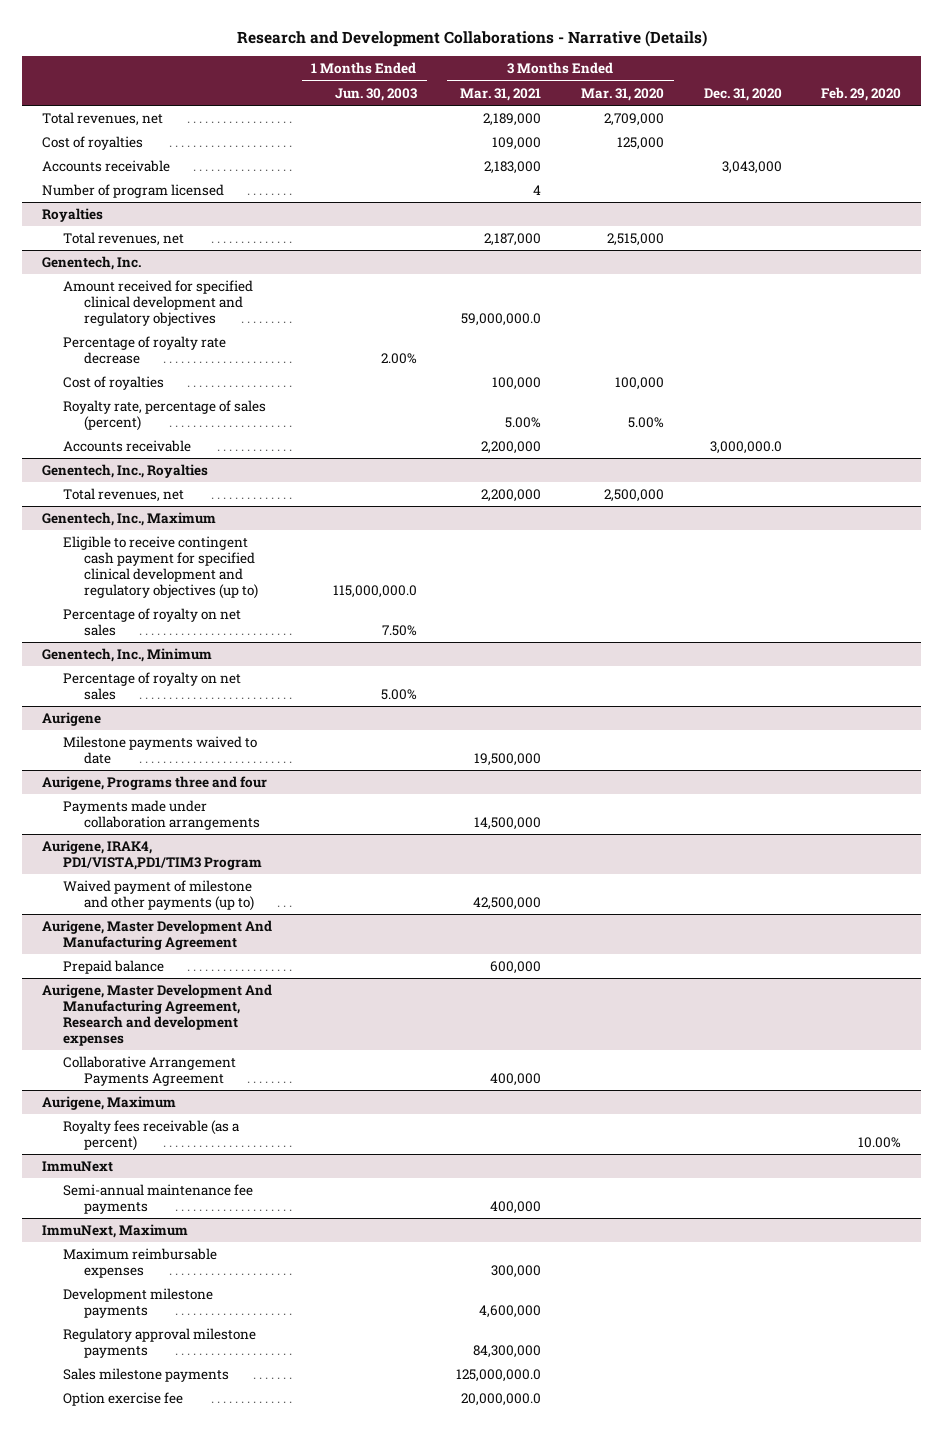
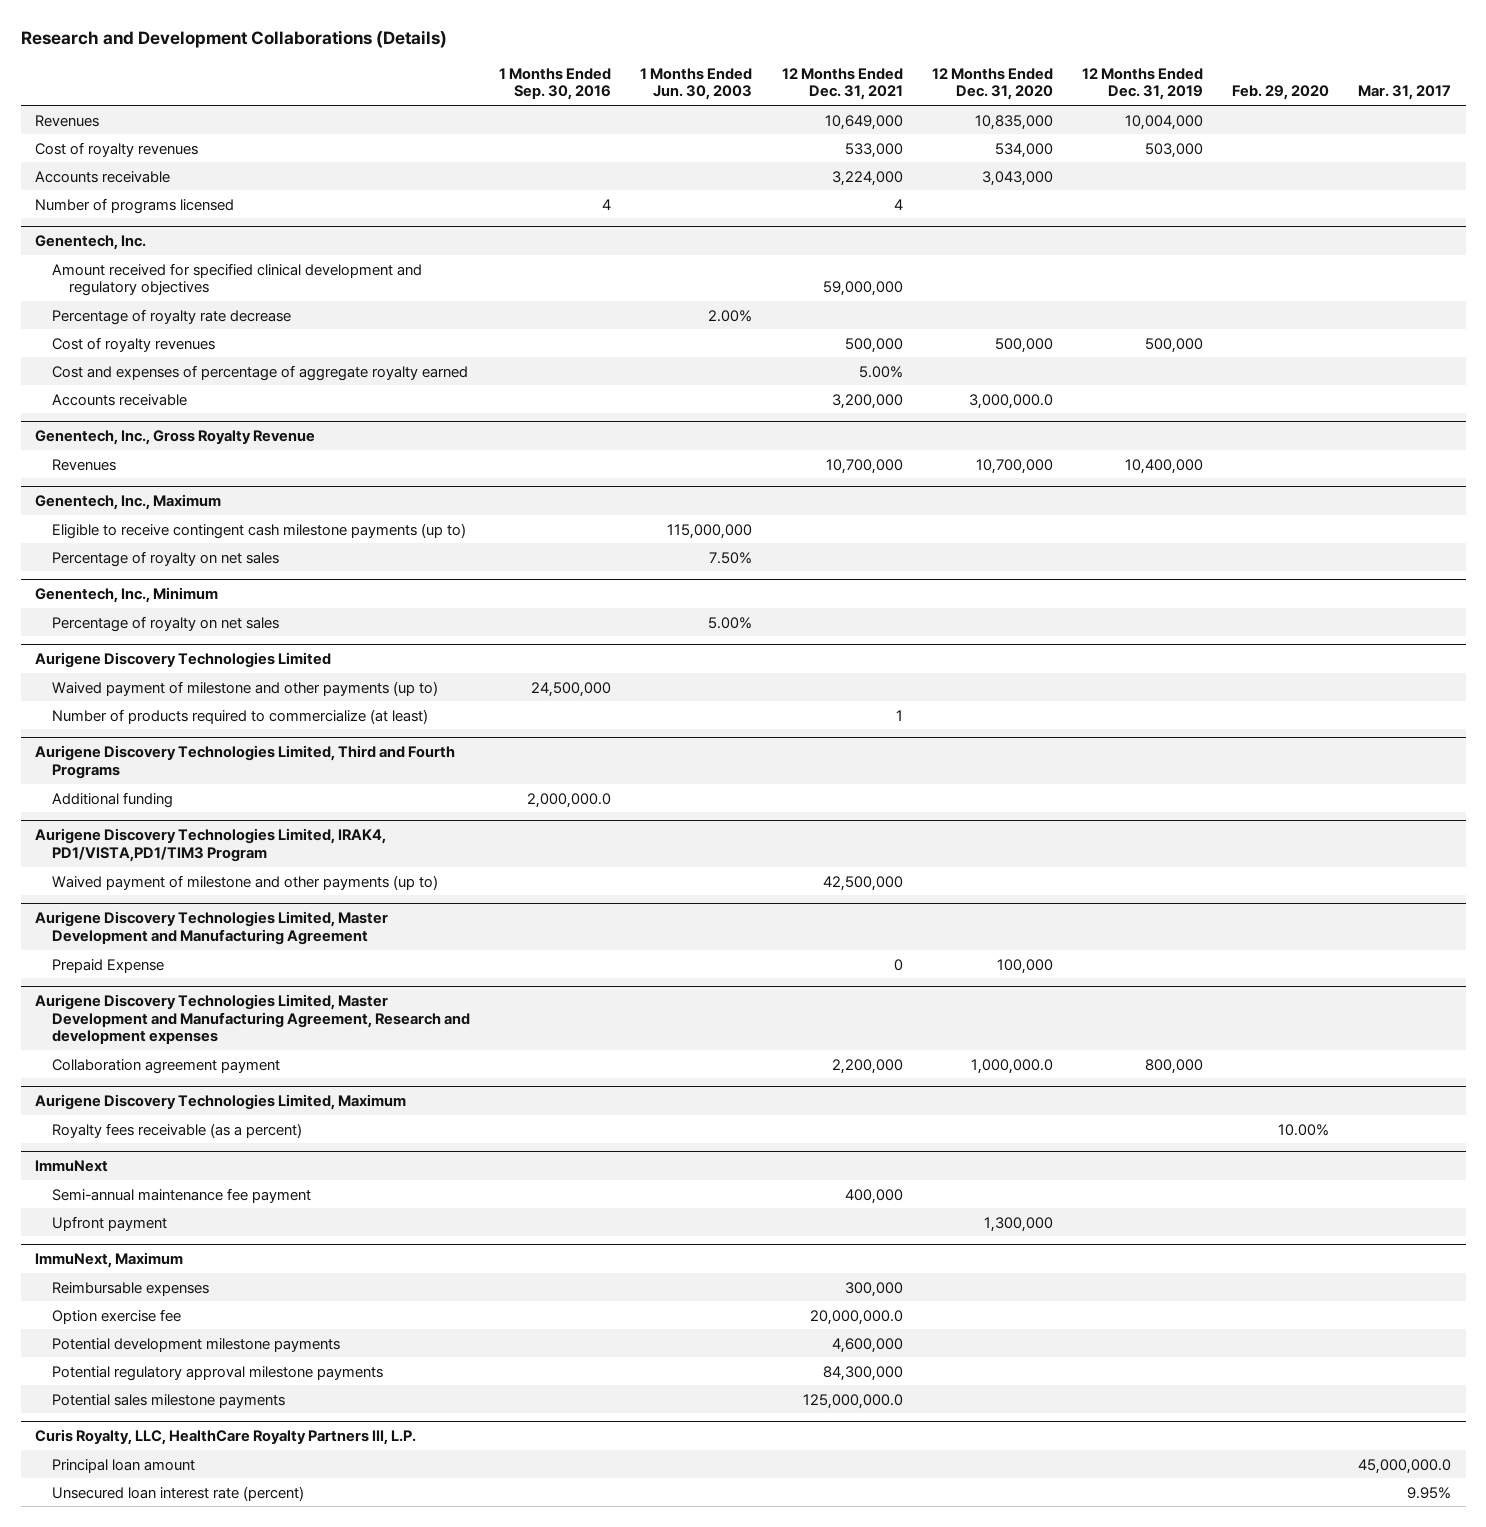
- Research and Development Collaborations - Narrative (Details)
+ Research and Development Collaborations (Details)
- | 1 Months Ended Jun. 30, 2003 | 3 Months Ended Mar. 31, 2021 | 3 Months Ended Mar. 31, 2020 | Dec. 31, 2020 | Feb. 29, 2020
+ | 1 Months Ended Sep. 30, 2016 | 1 Months Ended Jun. 30, 2003 | 12 Months Ended Dec. 31, 2021 | 12 Months Ended Dec. 31, 2020 | 12 Months Ended Dec. 31, 2019 | Feb. 29, 2020 | Mar. 31, 2017
- Total revenues, net | | 2,189,000 | 2,709,000 | |
- Cost of royalties | | 109,000 | 125,000 | |
+ Revenues | | | 10,649,000 | 10,835,000 | 10,004,000 | |
+ Cost of royalty revenues | | | 533,000 | 534,000 | 503,000 | |
- Number of program licensed | | 4 | | |
- Royalties
- Total revenues, net | | 2,187,000 | 2,515,000 | |
+ Number of programs licensed | 4 | | 4 | | | |
@ Genentech, Inc.
- Cost of royalties | | 100,000 | 100,000 | |
- Royalty rate, percentage of sales (percent) | | 5.00% | 5.00% | |
+ Cost of royalty revenues | | | 500,000 | 500,000 | 500,000 | |
+ Cost and expenses of percentage of aggregate royalty earned | | | 5.00% | | | |
- Genentech, Inc., Royalties
- Total revenues, net | | 2,200,000 | 2,500,000 | |
+ Genentech, Inc., Gross Royalty Revenue
+ Revenues | | | 10,700,000 | 10,700,000 | 10,400,000 | |
@ Genentech, Inc., Maximum
- Eligible to receive contingent cash payment for specified clinical development and regulatory objectives (up to) | 115,000,000.0 | | | |
+ Eligible to receive contingent cash milestone payments (up to) | | 115,000,000 | | | | |
- Aurigene
- Milestone payments waived to date | | 19,500,000 | | |
- Aurigene, Programs three and four
- Payments made under collaboration arrangements | | 14,500,000 | | |
- Aurigene, IRAK4, PD1/VISTA,PD1/TIM3 Program
+ Aurigene Discovery Technologies Limited
+ Waived payment of milestone and other payments (up to) | 24,500,000 | | | | | |
+ Number of products required to commercialize (at least) | | | 1 | | | |
+ Aurigene Discovery Technologies Limited, Third and Fourth Programs
+ Additional funding | 2,000,000.0 | | | | | |
+ Aurigene Discovery Technologies Limited, IRAK4, PD1/VISTA,PD1/TIM3 Program
- Aurigene, Master Development And Manufacturing Agreement
- Prepaid balance | | 600,000 | | |
- Aurigene, Master Development And Manufacturing Agreement, Research and development expenses
- Collaborative Arrangement Payments Agreement | | 400,000 | | |
- Aurigene, Maximum
+ Aurigene Discovery Technologies Limited, Master Development and Manufacturing Agreement
+ Prepaid Expense | | | 0 | 100,000 | | |
+ Aurigene Discovery Technologies Limited, Master Development and Manufacturing Agreement, Research and development expenses
+ Collaboration agreement payment | | | 2,200,000 | 1,000,000.0 | 800,000 | |
+ Aurigene Discovery Technologies Limited, Maximum
@ ImmuNext
- Semi-annual maintenance fee payments | | 400,000 | | |
+ Semi-annual maintenance fee payment | | | 400,000 | | | |
+ Upfront payment | | | | 1,300,000 | | |
@ ImmuNext, Maximum
- Maximum reimbursable expenses | | 300,000 | | |
- Development milestone payments | | 4,600,000 | | |
- Regulatory approval milestone payments | | 84,300,000 | | |
- Sales milestone payments | | 125,000,000.0 | | |
+ Reimbursable expenses | | | 300,000 | | | |
+ Potential development milestone payments | | | 4,600,000 | | | |
+ Potential regulatory approval milestone payments | | | 84,300,000 | | | |
+ Potential sales milestone payments | | | 125,000,000.0 | | | |
+ Curis Royalty, LLC, HealthCare Royalty Partners III, L.P.
+ Principal loan amount | | | | | | | 45,000,000.0
+ Unsecured loan interest rate (percent) | | | | | | | 9.95%

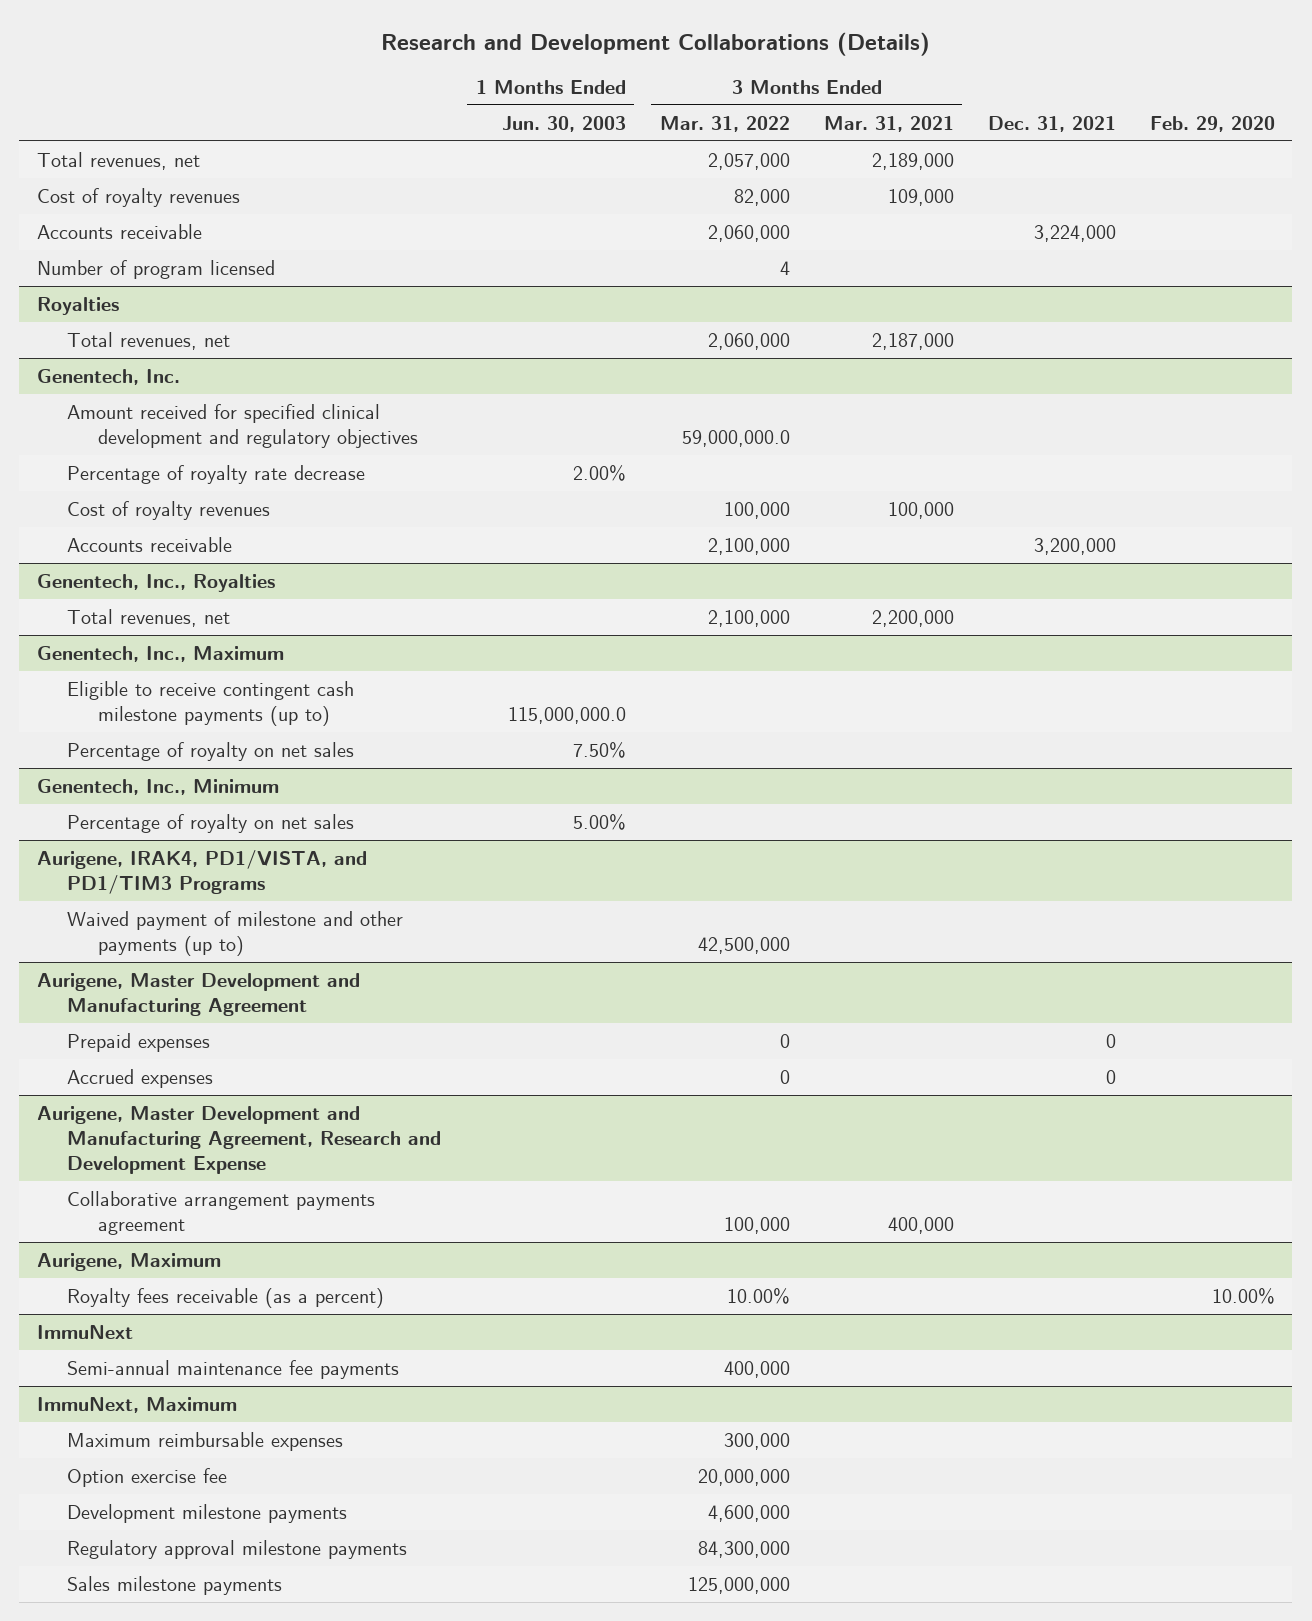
- | 1 Months Ended Sep. 30, 2016 | 1 Months Ended Jun. 30, 2003 | 12 Months Ended Dec. 31, 2021 | 12 Months Ended Dec. 31, 2020 | 12 Months Ended Dec. 31, 2019 | Feb. 29, 2020 | Mar. 31, 2017
+ | 1 Months Ended Jun. 30, 2003 | 3 Months Ended Mar. 31, 2022 | 3 Months Ended Mar. 31, 2021 | Dec. 31, 2021 | Feb. 29, 2020
- Revenues | | | 10,649,000 | 10,835,000 | 10,004,000 | |
+ Total revenues, net | | 2,057,000 | 2,189,000 | |
- Number of programs licensed | 4 | | 4 | | | |
+ Number of program licensed | | 4 | | |
+ Royalties
+ Total revenues, net | | 2,060,000 | 2,187,000 | |
@ Genentech, Inc.
- Cost and expenses of percentage of aggregate royalty earned | | | 5.00% | | | |
- Genentech, Inc., Gross Royalty Revenue
- Revenues | | | 10,700,000 | 10,700,000 | 10,400,000 | |
+ Genentech, Inc., Royalties
+ Total revenues, net | | 2,100,000 | 2,200,000 | |
@ Genentech, Inc., Maximum
- Eligible to receive contingent cash milestone payments (up to) | | 115,000,000 | | | | |
+ Eligible to receive contingent cash milestone payments (up to) | 115,000,000.0 | | | |
- Aurigene Discovery Technologies Limited
- Waived payment of milestone and other payments (up to) | 24,500,000 | | | | | |
- Number of products required to commercialize (at least) | | | 1 | | | |
- Aurigene Discovery Technologies Limited, Third and Fourth Programs
- Additional funding | 2,000,000.0 | | | | | |
- Aurigene Discovery Technologies Limited, IRAK4, PD1/VISTA,PD1/TIM3 Program
+ Aurigene, IRAK4, PD1/VISTA, and PD1/TIM3 Programs
- Aurigene Discovery Technologies Limited, Master Development and Manufacturing Agreement
- Prepaid Expense | | | 0 | 100,000 | | |
- Aurigene Discovery Technologies Limited, Master Development and Manufacturing Agreement, Research and development expenses
- Collaboration agreement payment | | | 2,200,000 | 1,000,000.0 | 800,000 | |
- Aurigene Discovery Technologies Limited, Maximum
+ Aurigene, Master Development and Manufacturing Agreement
+ Prepaid expenses | | 0 | | 0 |
+ Accrued expenses | | 0 | | 0 |
+ Aurigene, Master Development and Manufacturing Agreement, Research and Development Expense
+ Collaborative arrangement payments agreement | | 100,000 | 400,000 | |
+ Aurigene, Maximum
@ ImmuNext
- Semi-annual maintenance fee payment | | | 400,000 | | | |
- Upfront payment | | | | 1,300,000 | | |
+ Semi-annual maintenance fee payments | | 400,000 | | |
@ ImmuNext, Maximum
- Reimbursable expenses | | | 300,000 | | | |
+ Maximum reimbursable expenses | | 300,000 | | |
- Potential development milestone payments | | | 4,600,000 | | | |
- Potential regulatory approval milestone payments | | | 84,300,000 | | | |
- Potential sales milestone payments | | | 125,000,000.0 | | | |
- Curis Royalty, LLC, HealthCare Royalty Partners III, L.P.
- Principal loan amount | | | | | | | 45,000,000.0
- Unsecured loan interest rate (percent) | | | | | | | 9.95%
@ ImmuNext, Maximum
+ Development milestone payments | | 4,600,000 | | |
+ Regulatory approval milestone payments | | 84,300,000 | | |
+ Sales milestone payments | | 125,000,000 | | |

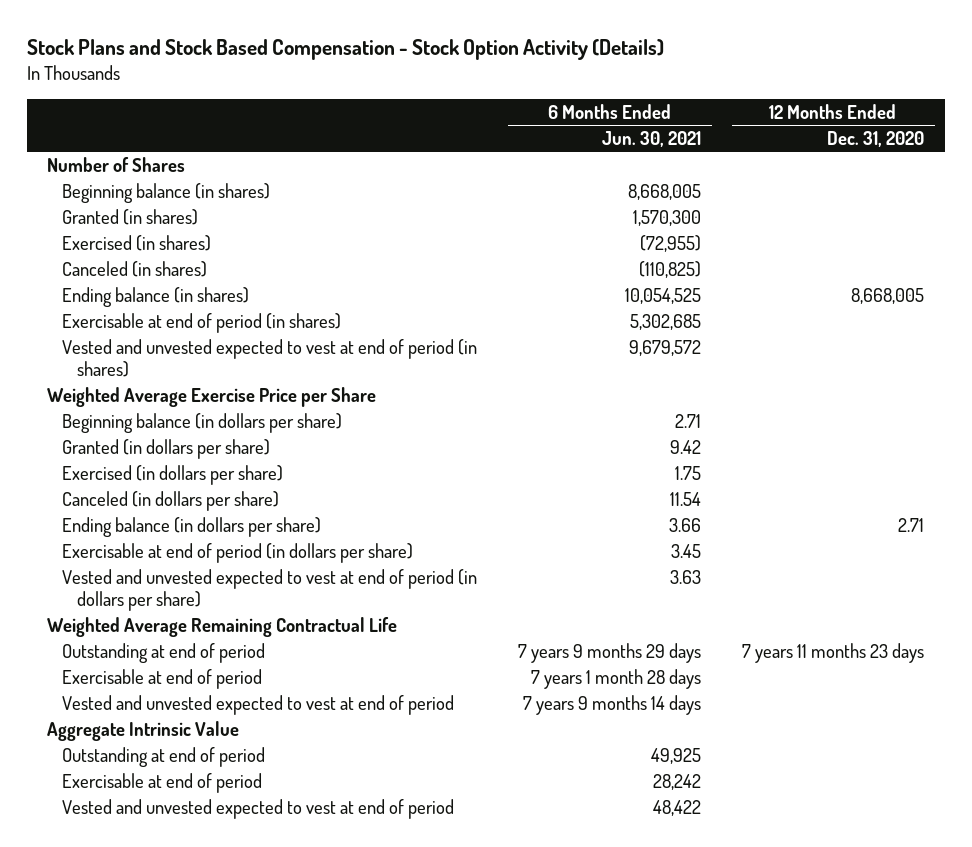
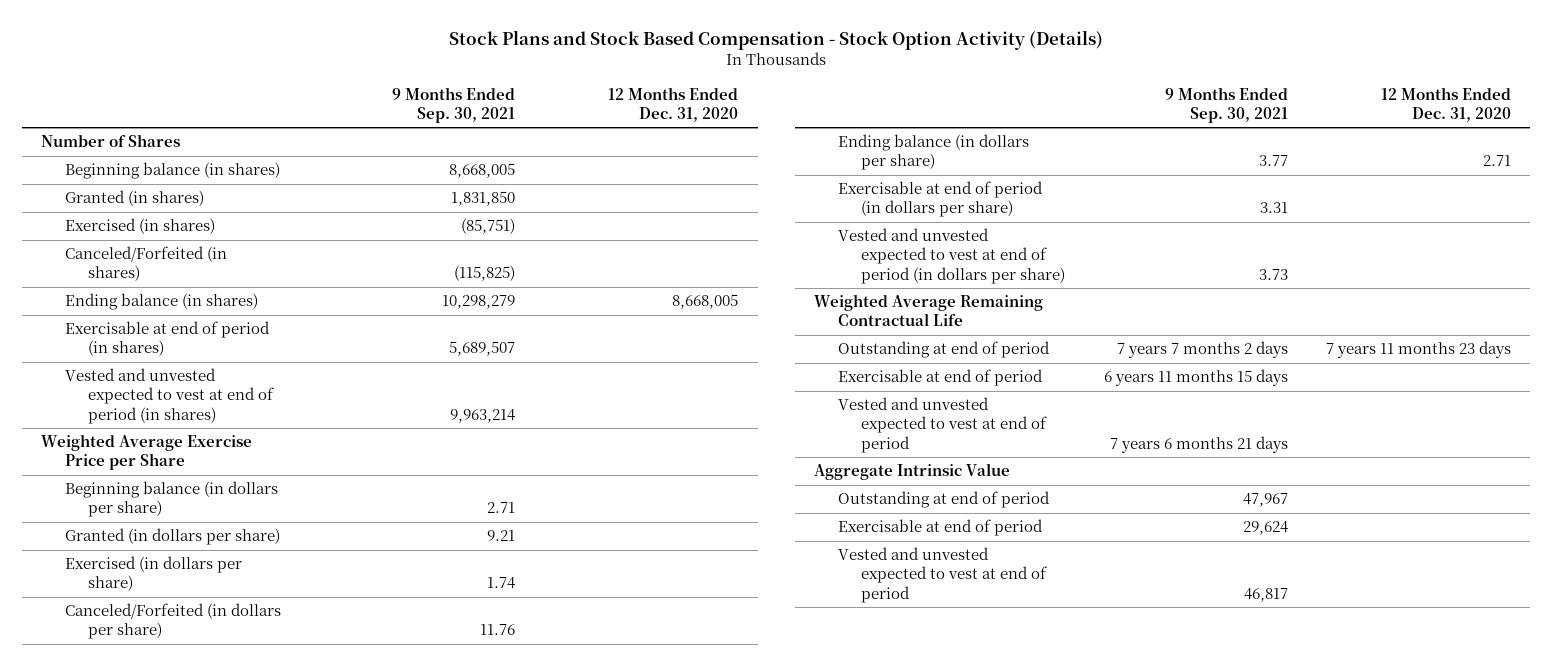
- | 6 Months Ended Jun. 30, 2021 | 12 Months Ended Dec. 31, 2020
+ | 9 Months Ended Sep. 30, 2021 | 12 Months Ended Dec. 31, 2020
- Canceled (in shares) | (110,825) |
+ Canceled/Forfeited (in shares) | (115,825) |
- Canceled (in dollars per share) | 11.54 |
+ Canceled/Forfeited (in dollars per share) | 11.76 |

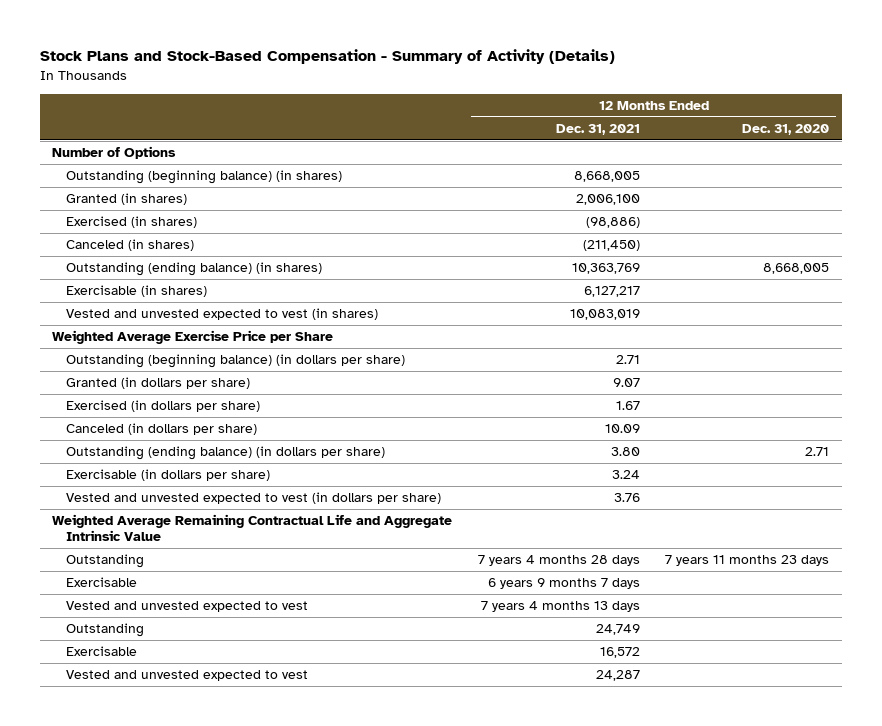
- Stock Plans and Stock Based Compensation - Stock Option Activity (Details)
+ Stock Plans and Stock-Based Compensation - Summary of Activity (Details)
- | 9 Months Ended Sep. 30, 2021 | 12 Months Ended Dec. 31, 2020
+ | 12 Months Ended Dec. 31, 2021 | 12 Months Ended Dec. 31, 2020
- Number of Shares
- Beginning balance (in shares) | 8,668,005 |
+ Number of Options
+ Outstanding (beginning balance) (in shares) | 8,668,005 |
- Canceled/Forfeited (in shares) | (115,825) |
- Ending balance (in shares) | 10,298,279 | 8,668,005
- Exercisable at end of period (in shares) | 5,689,507 |
- Vested and unvested expected to vest at end of period (in shares) | 9,963,214 |
+ Canceled (in shares) | (211,450) |
+ Outstanding (ending balance) (in shares) | 10,363,769 | 8,668,005
+ Exercisable (in shares) | 6,127,217 |
+ Vested and unvested expected to vest (in shares) | 10,083,019 |
- Beginning balance (in dollars per share) | 2.71 |
+ Outstanding (beginning balance) (in dollars per share) | 2.71 |
- Canceled/Forfeited (in dollars per share) | 11.76 |
- Ending balance (in dollars per share) | 3.77 | 2.71
- Exercisable at end of period (in dollars per share) | 3.31 |
- Vested and unvested expected to vest at end of period (in dollars per share) | 3.73 |
- Weighted Average Remaining Contractual Life
- Outstanding at end of period | 7 years 7 months 2 days | 7 years 11 months 23 days
- Exercisable at end of period | 6 years 11 months 15 days |
- Vested and unvested expected to vest at end of period | 7 years 6 months 21 days |
- Aggregate Intrinsic Value
- Outstanding at end of period | 47,967 |
- Exercisable at end of period | 29,624 |
- Vested and unvested expected to vest at end of period | 46,817 |
+ Canceled (in dollars per share) | 10.09 |
+ Outstanding (ending balance) (in dollars per share) | 3.80 | 2.71
+ Exercisable (in dollars per share) | 3.24 |
+ Vested and unvested expected to vest (in dollars per share) | 3.76 |
+ Weighted Average Remaining Contractual Life and Aggregate Intrinsic Value
+ Outstanding | 7 years 4 months 28 days | 7 years 11 months 23 days
+ Exercisable | 6 years 9 months 7 days |
+ Vested and unvested expected to vest | 7 years 4 months 13 days |
+ Outstanding | 24,749 |
+ Exercisable | 16,572 |
+ Vested and unvested expected to vest | 24,287 |

